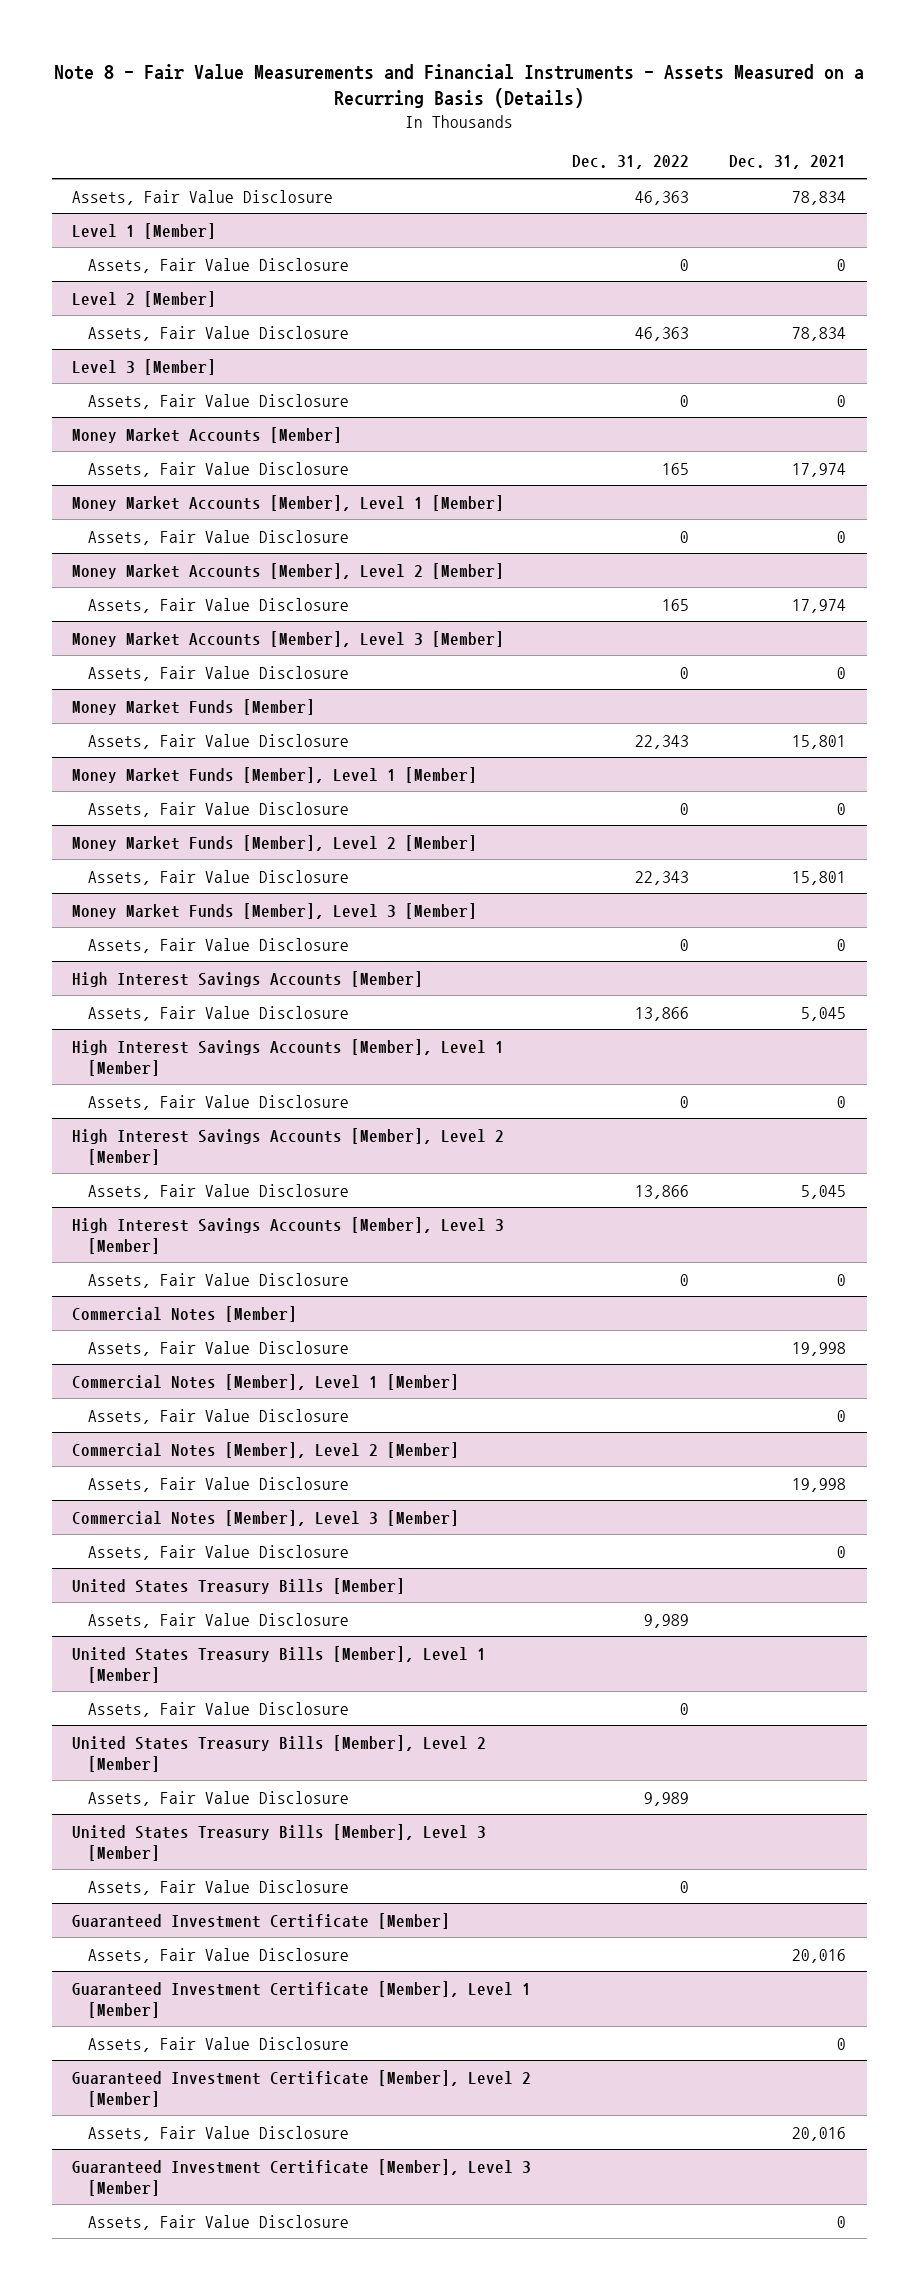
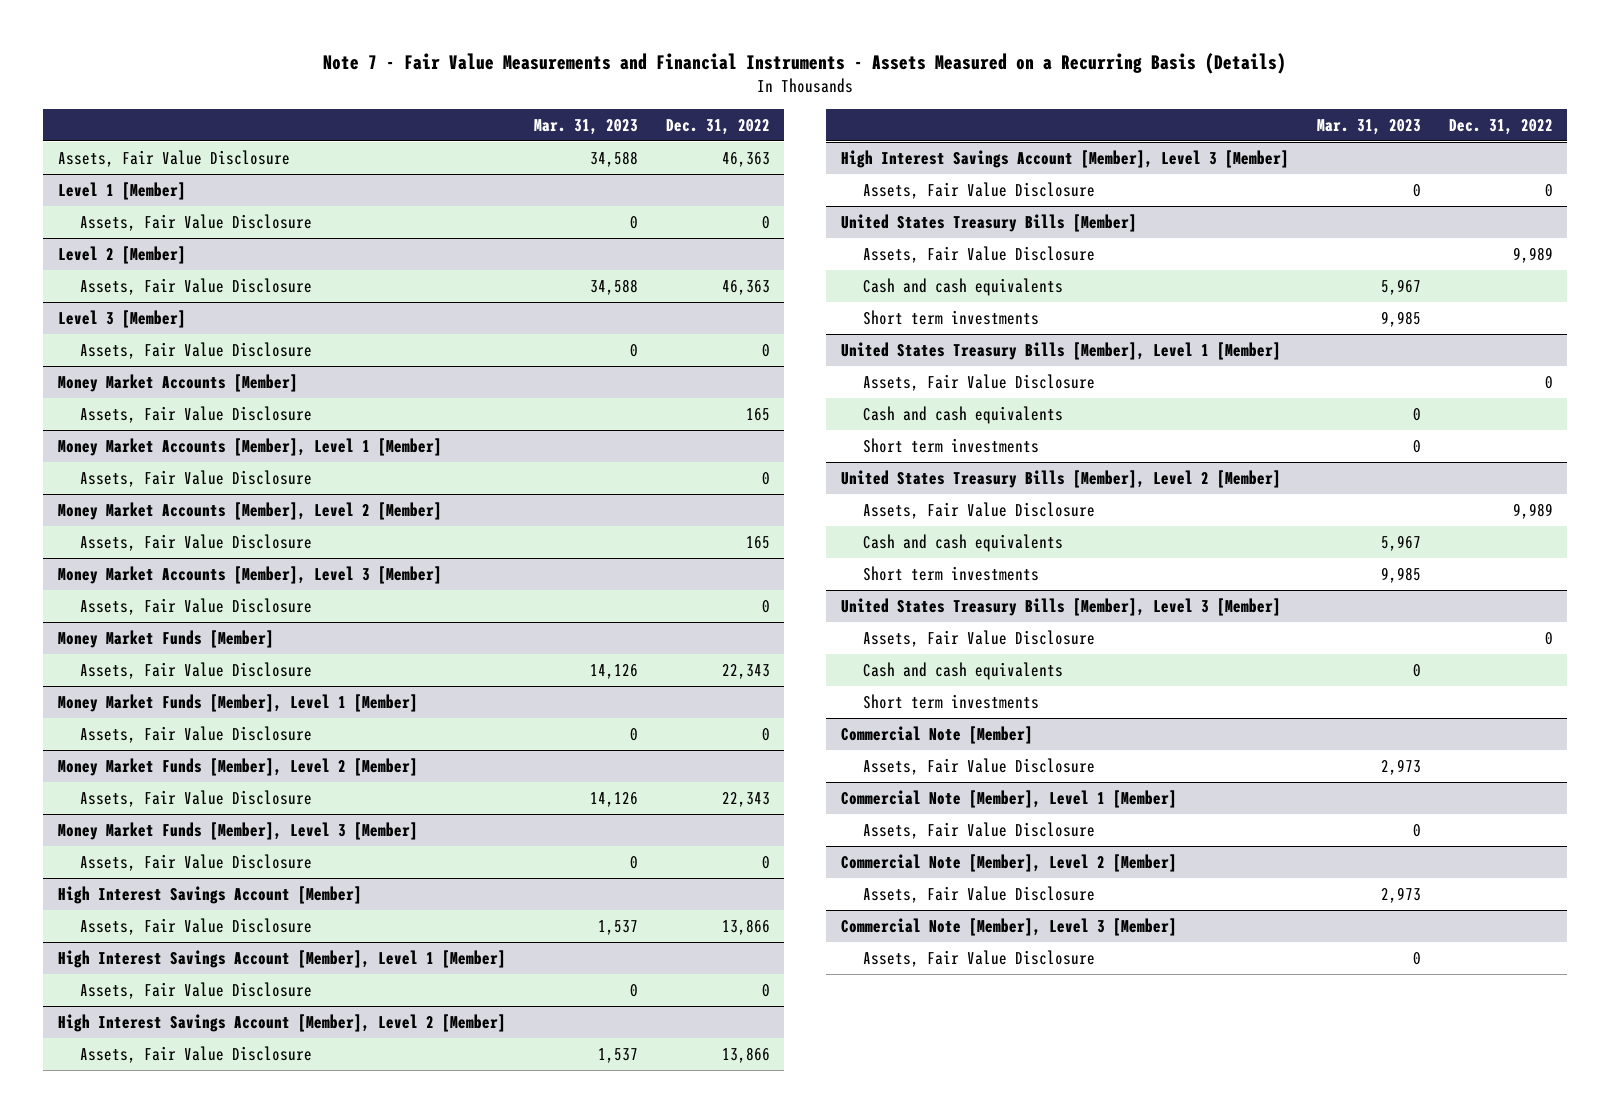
- Note 8 - Fair Value Measurements and Financial Instruments - Assets Measured on a Recurring Basis (Details)
+ Note 7 - Fair Value Measurements and Financial Instruments - Assets Measured on a Recurring Basis (Details)
- | Dec. 31, 2022 | Dec. 31, 2021
+ | Mar. 31, 2023 | Dec. 31, 2022
- High Interest Savings Accounts [Member]
+ High Interest Savings Account [Member]
- High Interest Savings Accounts [Member], Level 1 [Member]
+ High Interest Savings Account [Member], Level 1 [Member]
- High Interest Savings Accounts [Member], Level 2 [Member]
+ High Interest Savings Account [Member], Level 2 [Member]
- High Interest Savings Accounts [Member], Level 3 [Member]
+ High Interest Savings Account [Member], Level 3 [Member]
- Commercial Notes [Member]
- Assets, Fair Value Disclosure | | 19,998
- Commercial Notes [Member], Level 1 [Member]
- Assets, Fair Value Disclosure | | 0
- Commercial Notes [Member], Level 2 [Member]
- Assets, Fair Value Disclosure | | 19,998
- Commercial Notes [Member], Level 3 [Member]
- Assets, Fair Value Disclosure | | 0
@ United States Treasury Bills [Member]
+ Cash and cash equivalents | 5,967 |
+ Short term investments | 9,985 |
@ United States Treasury Bills [Member], Level 1 [Member]
+ Cash and cash equivalents | 0 |
+ Short term investments | 0 |
@ United States Treasury Bills [Member], Level 2 [Member]
+ Cash and cash equivalents | 5,967 |
+ Short term investments | 9,985 |
- Guaranteed Investment Certificate [Member]
@ United States Treasury Bills [Member], Level 3 [Member]
+ Cash and cash equivalents | 0 |
+ Short term investments
+ Commercial Note [Member]
- Guaranteed Investment Certificate [Member], Level 1 [Member]
+ Commercial Note [Member], Level 1 [Member]
- Guaranteed Investment Certificate [Member], Level 2 [Member]
+ Commercial Note [Member], Level 2 [Member]
- Guaranteed Investment Certificate [Member], Level 3 [Member]
+ Commercial Note [Member], Level 3 [Member]

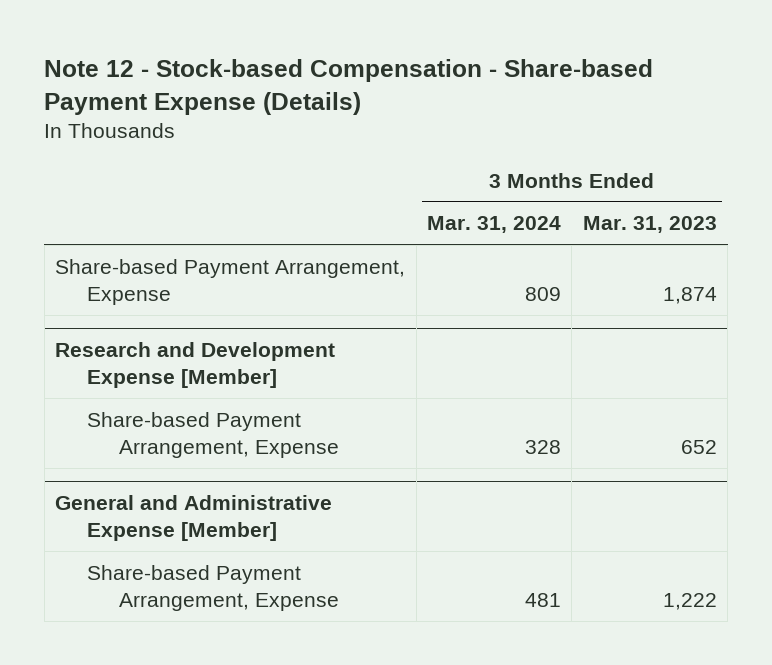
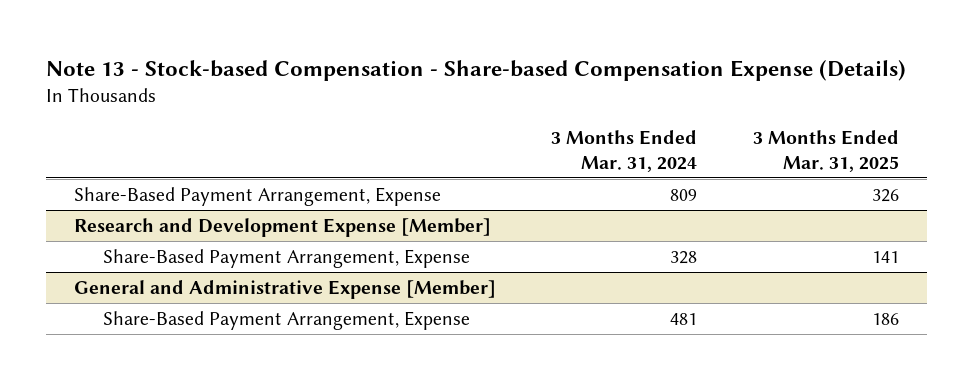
- Note 12 - Stock-based Compensation - Share-based Payment Expense (Details)
+ Note 13 - Stock-based Compensation - Share-based Compensation Expense (Details)
- | 3 Months Ended Mar. 31, 2024 | 3 Months Ended Mar. 31, 2023
+ | 3 Months Ended Mar. 31, 2024 | 3 Months Ended Mar. 31, 2025
- Share-based Payment Arrangement, Expense | 809 | 1,874
+ Share-Based Payment Arrangement, Expense | 809 | 326
@ Research and Development Expense [Member]
- Share-based Payment Arrangement, Expense | 328 | 652
+ Share-Based Payment Arrangement, Expense | 328 | 141
@ General and Administrative Expense [Member]
- Share-based Payment Arrangement, Expense | 481 | 1,222
+ Share-Based Payment Arrangement, Expense | 481 | 186

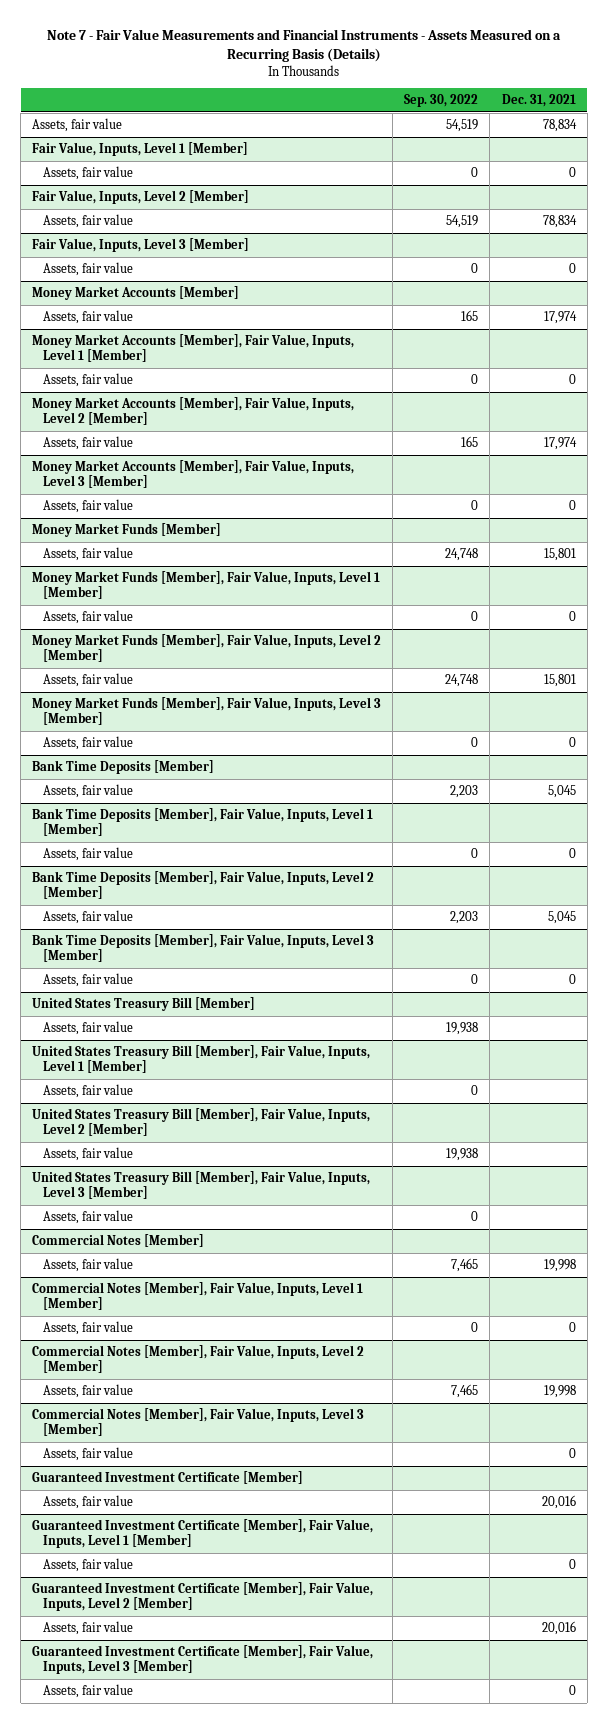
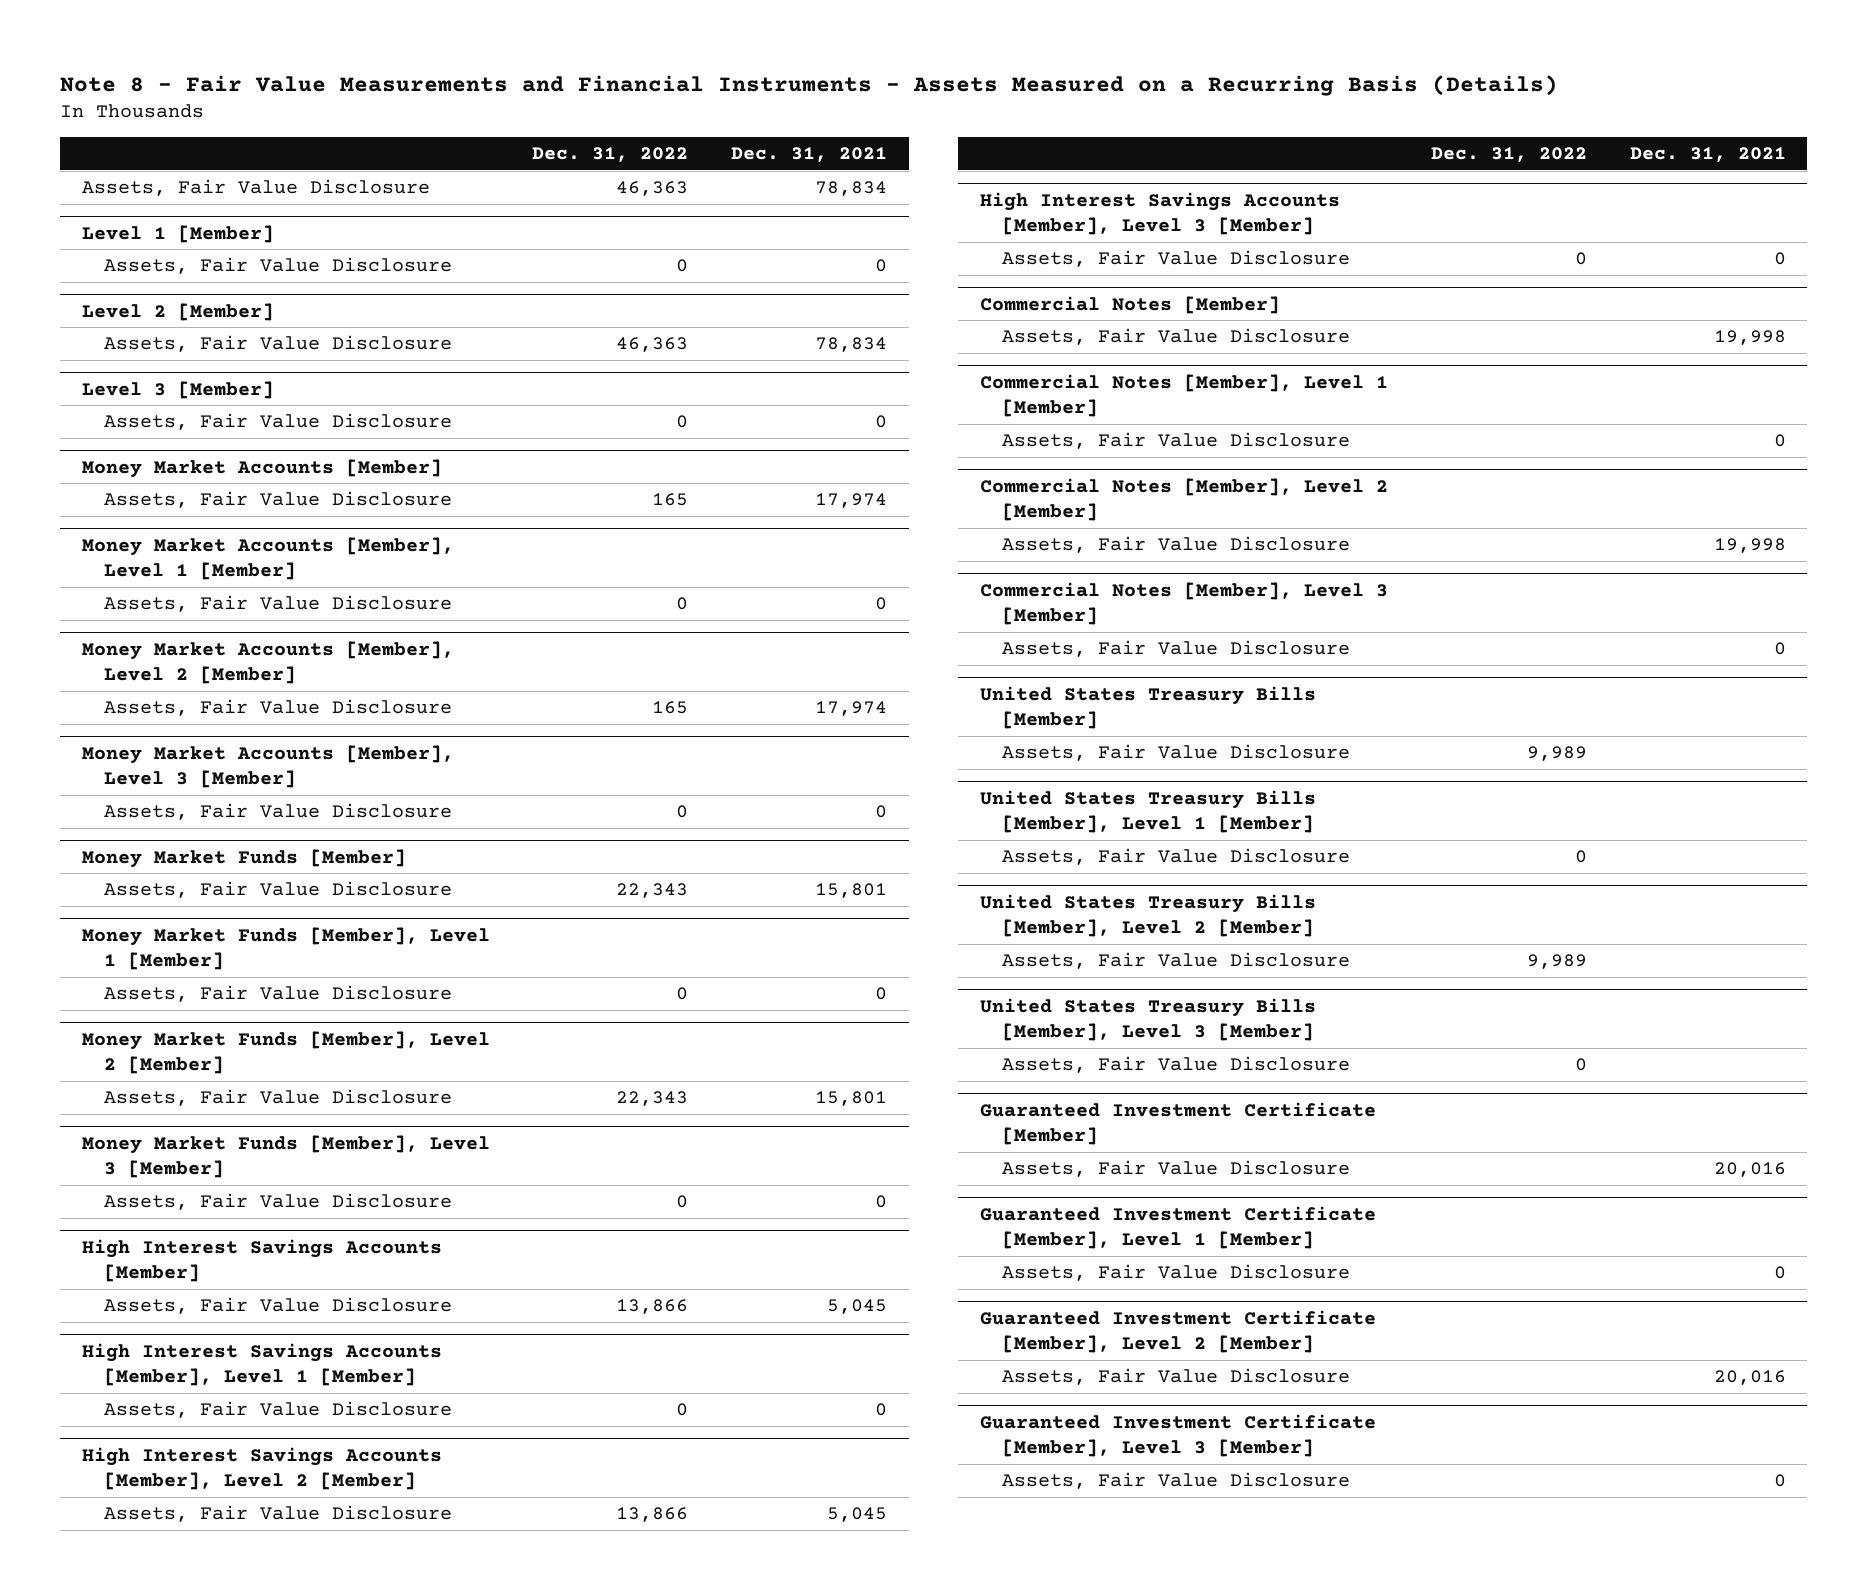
- Note 7 - Fair Value Measurements and Financial Instruments - Assets Measured on a Recurring Basis (Details)
+ Note 8 - Fair Value Measurements and Financial Instruments - Assets Measured on a Recurring Basis (Details)
- | Sep. 30, 2022 | Dec. 31, 2021
+ | Dec. 31, 2022 | Dec. 31, 2021
- Assets, fair value | 54,519 | 78,834
- Fair Value, Inputs, Level 1 [Member]
- Assets, fair value | 0 | 0
- Fair Value, Inputs, Level 2 [Member]
- Assets, fair value | 54,519 | 78,834
- Fair Value, Inputs, Level 3 [Member]
- Assets, fair value | 0 | 0
+ Assets, Fair Value Disclosure | 46,363 | 78,834
+ Level 1 [Member]
+ Assets, Fair Value Disclosure | 0 | 0
+ Level 2 [Member]
+ Assets, Fair Value Disclosure | 46,363 | 78,834
+ Level 3 [Member]
+ Assets, Fair Value Disclosure | 0 | 0
@ Money Market Accounts [Member]
- Assets, fair value | 165 | 17,974
- Money Market Accounts [Member], Fair Value, Inputs, Level 1 [Member]
- Assets, fair value | 0 | 0
- Money Market Accounts [Member], Fair Value, Inputs, Level 2 [Member]
- Assets, fair value | 165 | 17,974
- Money Market Accounts [Member], Fair Value, Inputs, Level 3 [Member]
- Assets, fair value | 0 | 0
@ Money Market Accounts [Member]
+ Assets, Fair Value Disclosure | 165 | 17,974
+ Money Market Accounts [Member], Level 1 [Member]
+ Assets, Fair Value Disclosure | 0 | 0
+ Money Market Accounts [Member], Level 2 [Member]
+ Assets, Fair Value Disclosure | 165 | 17,974
+ Money Market Accounts [Member], Level 3 [Member]
+ Assets, Fair Value Disclosure | 0 | 0
@ Money Market Funds [Member]
- Assets, fair value | 24,748 | 15,801
- Money Market Funds [Member], Fair Value, Inputs, Level 1 [Member]
- Assets, fair value | 0 | 0
- Money Market Funds [Member], Fair Value, Inputs, Level 2 [Member]
- Assets, fair value | 24,748 | 15,801
- Money Market Funds [Member], Fair Value, Inputs, Level 3 [Member]
- Assets, fair value | 0 | 0
- Bank Time Deposits [Member]
- Assets, fair value | 2,203 | 5,045
- Bank Time Deposits [Member], Fair Value, Inputs, Level 1 [Member]
- Assets, fair value | 0 | 0
- Bank Time Deposits [Member], Fair Value, Inputs, Level 2 [Member]
- Assets, fair value | 2,203 | 5,045
- Bank Time Deposits [Member], Fair Value, Inputs, Level 3 [Member]
- Assets, fair value | 0 | 0
- United States Treasury Bill [Member]
- Assets, fair value | 19,938 |
- United States Treasury Bill [Member], Fair Value, Inputs, Level 1 [Member]
- Assets, fair value | 0 |
- United States Treasury Bill [Member], Fair Value, Inputs, Level 2 [Member]
- Assets, fair value | 19,938 |
- United States Treasury Bill [Member], Fair Value, Inputs, Level 3 [Member]
- Assets, fair value | 0 |
@ Money Market Funds [Member]
+ Assets, Fair Value Disclosure | 22,343 | 15,801
+ Money Market Funds [Member], Level 1 [Member]
+ Assets, Fair Value Disclosure | 0 | 0
+ Money Market Funds [Member], Level 2 [Member]
+ Assets, Fair Value Disclosure | 22,343 | 15,801
+ Money Market Funds [Member], Level 3 [Member]
+ Assets, Fair Value Disclosure | 0 | 0
+ High Interest Savings Accounts [Member]
+ Assets, Fair Value Disclosure | 13,866 | 5,045
+ High Interest Savings Accounts [Member], Level 1 [Member]
+ Assets, Fair Value Disclosure | 0 | 0
+ High Interest Savings Accounts [Member], Level 2 [Member]
+ Assets, Fair Value Disclosure | 13,866 | 5,045
+ High Interest Savings Accounts [Member], Level 3 [Member]
+ Assets, Fair Value Disclosure | 0 | 0
@ Commercial Notes [Member]
- Assets, fair value | 7,465 | 19,998
- Commercial Notes [Member], Fair Value, Inputs, Level 1 [Member]
- Assets, fair value | 0 | 0
- Commercial Notes [Member], Fair Value, Inputs, Level 2 [Member]
- Assets, fair value | 7,465 | 19,998
- Commercial Notes [Member], Fair Value, Inputs, Level 3 [Member]
- Assets, fair value | | 0
@ Commercial Notes [Member]
+ Assets, Fair Value Disclosure | | 19,998
+ Commercial Notes [Member], Level 1 [Member]
+ Assets, Fair Value Disclosure | | 0
+ Commercial Notes [Member], Level 2 [Member]
+ Assets, Fair Value Disclosure | | 19,998
+ Commercial Notes [Member], Level 3 [Member]
+ Assets, Fair Value Disclosure | | 0
+ United States Treasury Bills [Member]
+ Assets, Fair Value Disclosure | 9,989 |
+ United States Treasury Bills [Member], Level 1 [Member]
+ Assets, Fair Value Disclosure | 0 |
+ United States Treasury Bills [Member], Level 2 [Member]
+ Assets, Fair Value Disclosure | 9,989 |
+ United States Treasury Bills [Member], Level 3 [Member]
+ Assets, Fair Value Disclosure | 0 |
@ Guaranteed Investment Certificate [Member]
- Assets, fair value | | 20,016
- Guaranteed Investment Certificate [Member], Fair Value, Inputs, Level 1 [Member]
- Assets, fair value | | 0
- Guaranteed Investment Certificate [Member], Fair Value, Inputs, Level 2 [Member]
- Assets, fair value | | 20,016
- Guaranteed Investment Certificate [Member], Fair Value, Inputs, Level 3 [Member]
- Assets, fair value | | 0
@ Guaranteed Investment Certificate [Member]
+ Assets, Fair Value Disclosure | | 20,016
+ Guaranteed Investment Certificate [Member], Level 1 [Member]
+ Assets, Fair Value Disclosure | | 0
+ Guaranteed Investment Certificate [Member], Level 2 [Member]
+ Assets, Fair Value Disclosure | | 20,016
+ Guaranteed Investment Certificate [Member], Level 3 [Member]
+ Assets, Fair Value Disclosure | | 0

